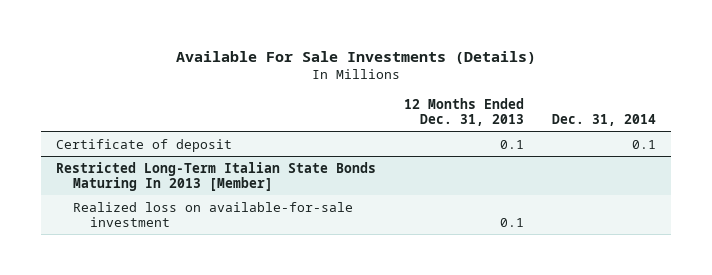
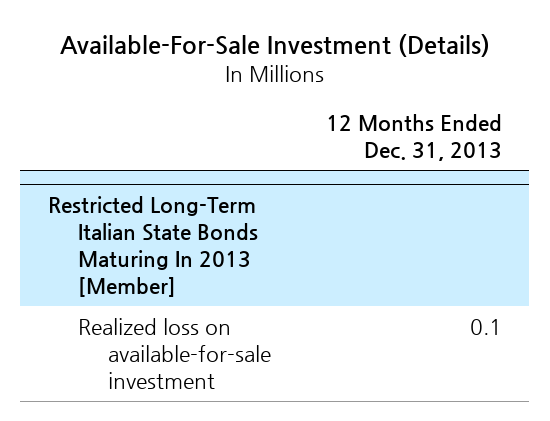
- Available For Sale Investments (Details)
+ Available-For-Sale Investment (Details)
- | 12 Months Ended Dec. 31, 2013 | Dec. 31, 2014
+ | 12 Months Ended Dec. 31, 2013
- Certificate of deposit | 0.1 | 0.1

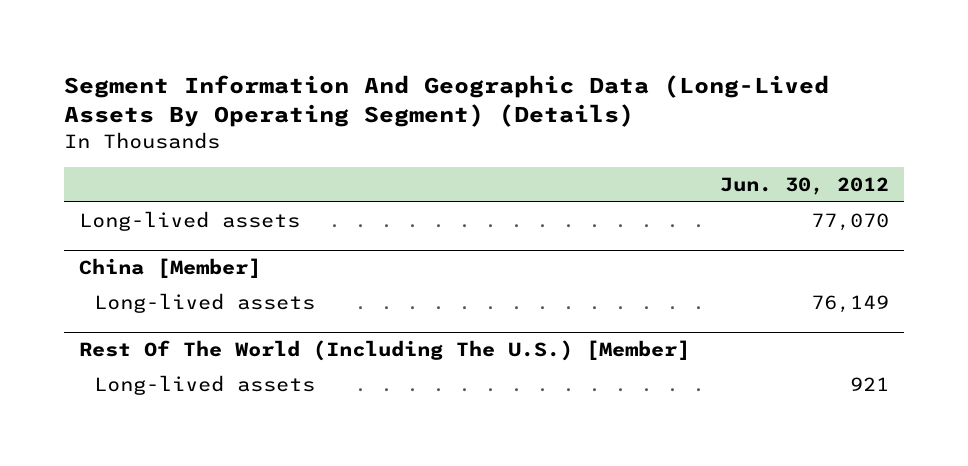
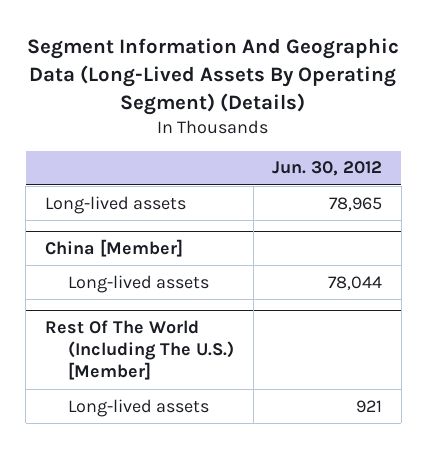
- Long-lived assets | 77,070
+ Long-lived assets | 78,965
@ China [Member]
- Long-lived assets | 76,149
+ Long-lived assets | 78,044

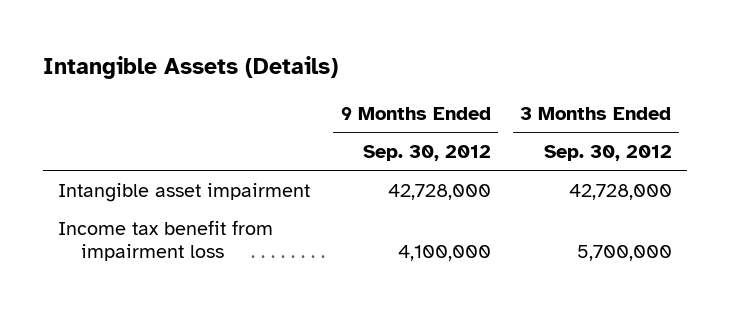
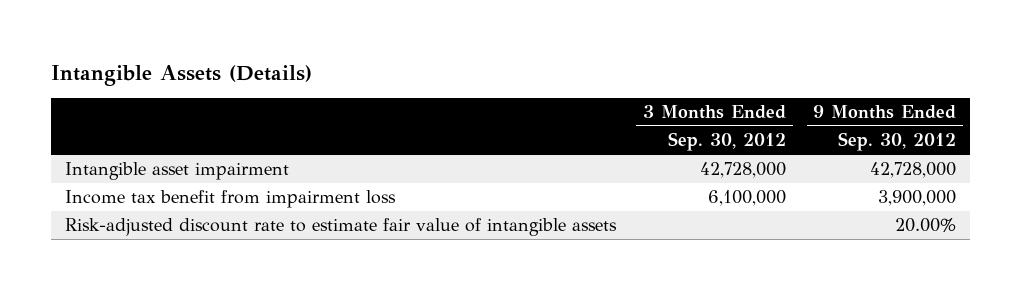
- | 9 Months Ended Sep. 30, 2012 | 3 Months Ended Sep. 30, 2012
+ | 3 Months Ended Sep. 30, 2012 | 9 Months Ended Sep. 30, 2012
- Income tax benefit from impairment loss | 4,100,000 | 5,700,000
+ Income tax benefit from impairment loss | 6,100,000 | 3,900,000
+ Risk-adjusted discount rate to estimate fair value of intangible assets | | 20.00%

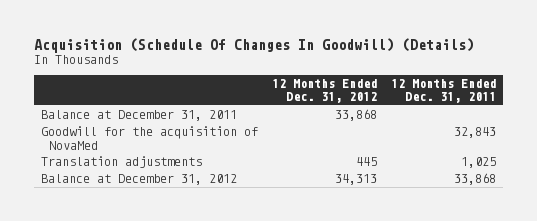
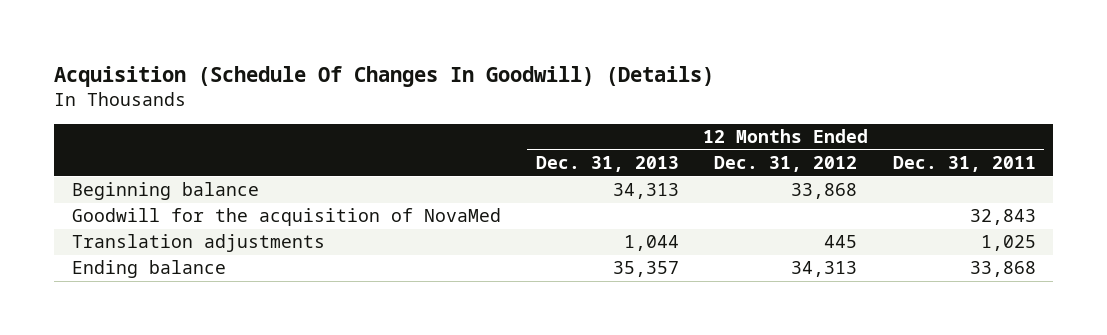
- | 12 Months Ended Dec. 31, 2012 | 12 Months Ended Dec. 31, 2011
+ | 12 Months Ended Dec. 31, 2013 | 12 Months Ended Dec. 31, 2012 | 12 Months Ended Dec. 31, 2011
- Balance at December 31, 2011 | 33,868 |
+ Beginning balance | 34,313 | 33,868 |
- Balance at December 31, 2012 | 34,313 | 33,868
+ Ending balance | 35,357 | 34,313 | 33,868

